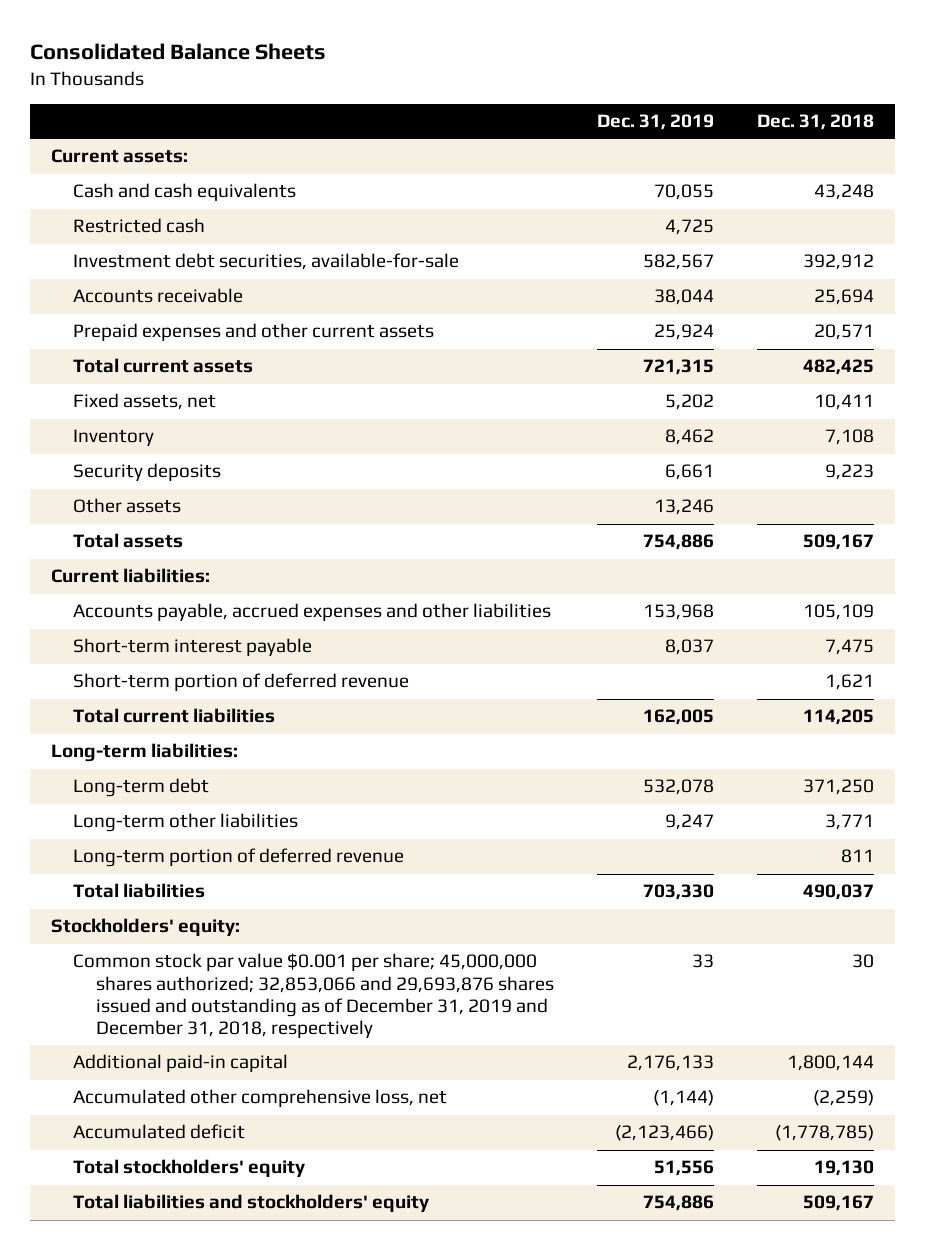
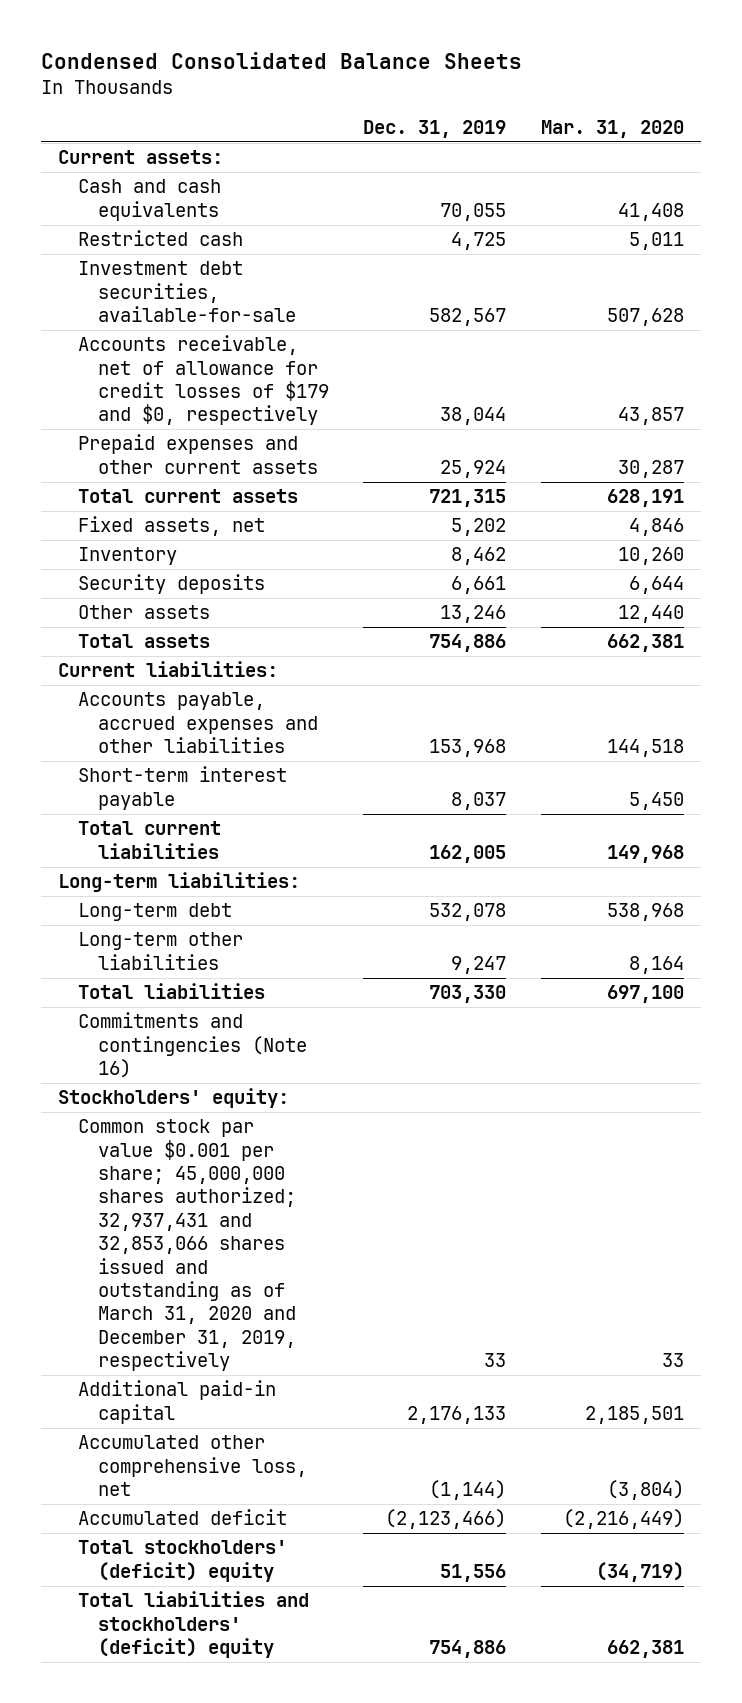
- Consolidated Balance Sheets
+ Condensed Consolidated Balance Sheets
- | Dec. 31, 2019 | Dec. 31, 2018
+ | Dec. 31, 2019 | Mar. 31, 2020
- Accounts receivable | 38,044 | 25,694
+ Accounts receivable, net of allowance for credit losses of $179 and $0, respectively | 38,044 | 43,857
- Short-term portion of deferred revenue | | 1,621
- Long-term portion of deferred revenue | | 811
+ Commitments and contingencies (Note 16)
- Common stock par value $0.001 per share; 45,000,000 shares authorized; 32,853,066 and 29,693,876 shares issued and outstanding as of December 31, 2019 and December 31, 2018, respectively | 33 | 30
+ Common stock par value $0.001 per share; 45,000,000 shares authorized; 32,937,431 and 32,853,066 shares issued and outstanding as of March 31, 2020 and December 31, 2019, respectively | 33 | 33
- Total stockholders' equity | 51,556 | 19,130
- Total liabilities and stockholders' equity | 754,886 | 509,167
+ Total stockholders' (deficit) equity | 51,556 | (34,719)
+ Total liabilities and stockholders' (deficit) equity | 754,886 | 662,381

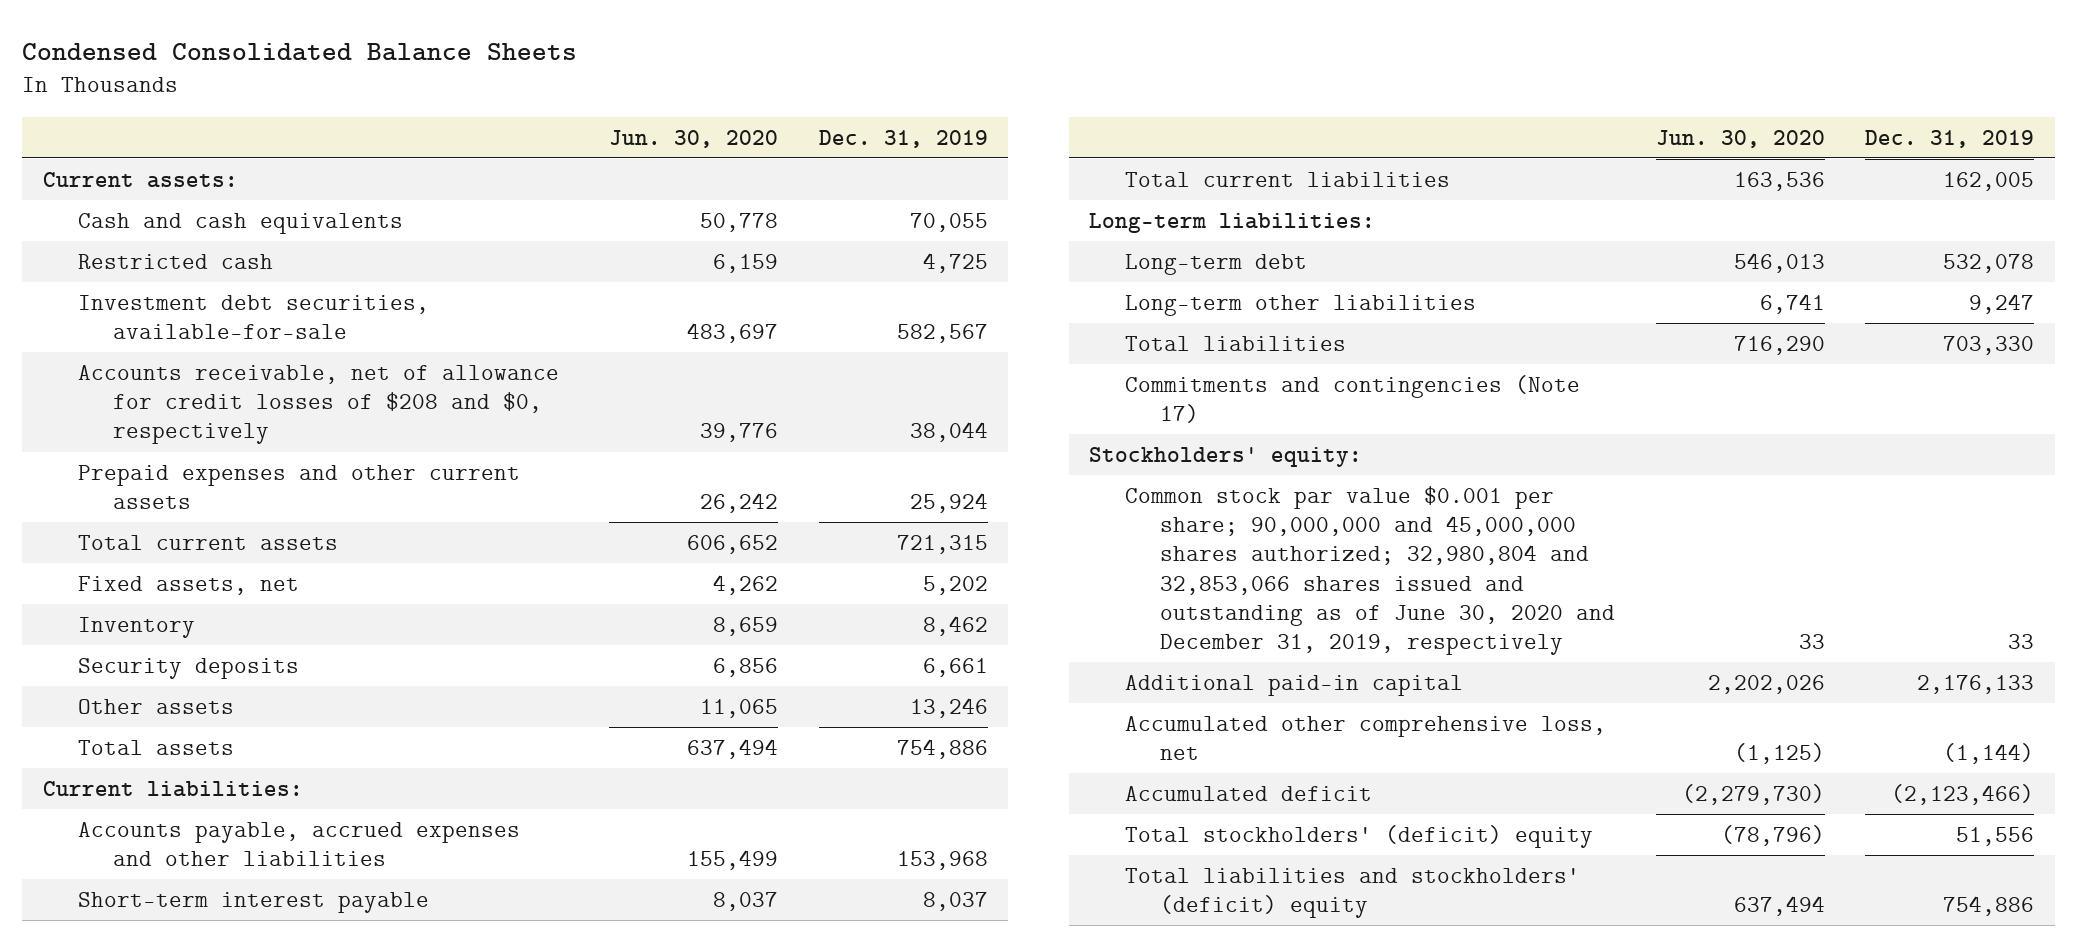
- | Dec. 31, 2019 | Mar. 31, 2020
+ | Jun. 30, 2020 | Dec. 31, 2019
- Accounts receivable, net of allowance for credit losses of $179 and $0, respectively | 38,044 | 43,857
+ Accounts receivable, net of allowance for credit losses of $208 and $0, respectively | 39,776 | 38,044
- Commitments and contingencies (Note 16)
+ Commitments and contingencies (Note 17)
- Common stock par value $0.001 per share; 45,000,000 shares authorized; 32,937,431 and 32,853,066 shares issued and outstanding as of March 31, 2020 and December 31, 2019, respectively | 33 | 33
+ Common stock par value $0.001 per share; 90,000,000 and 45,000,000 shares authorized; 32,980,804 and 32,853,066 shares issued and outstanding as of June 30, 2020 and December 31, 2019, respectively | 33 | 33

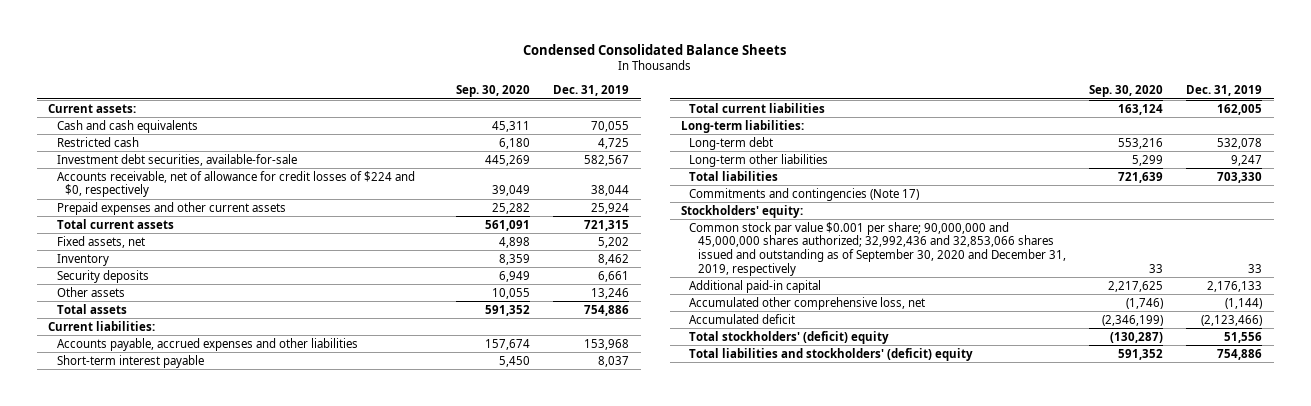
- | Jun. 30, 2020 | Dec. 31, 2019
+ | Sep. 30, 2020 | Dec. 31, 2019
- Accounts receivable, net of allowance for credit losses of $208 and $0, respectively | 39,776 | 38,044
+ Accounts receivable, net of allowance for credit losses of $224 and $0, respectively | 39,049 | 38,044
- Common stock par value $0.001 per share; 90,000,000 and 45,000,000 shares authorized; 32,980,804 and 32,853,066 shares issued and outstanding as of June 30, 2020 and December 31, 2019, respectively | 33 | 33
+ Common stock par value $0.001 per share; 90,000,000 and 45,000,000 shares authorized; 32,992,436 and 32,853,066 shares issued and outstanding as of September 30, 2020 and December 31, 2019, respectively | 33 | 33

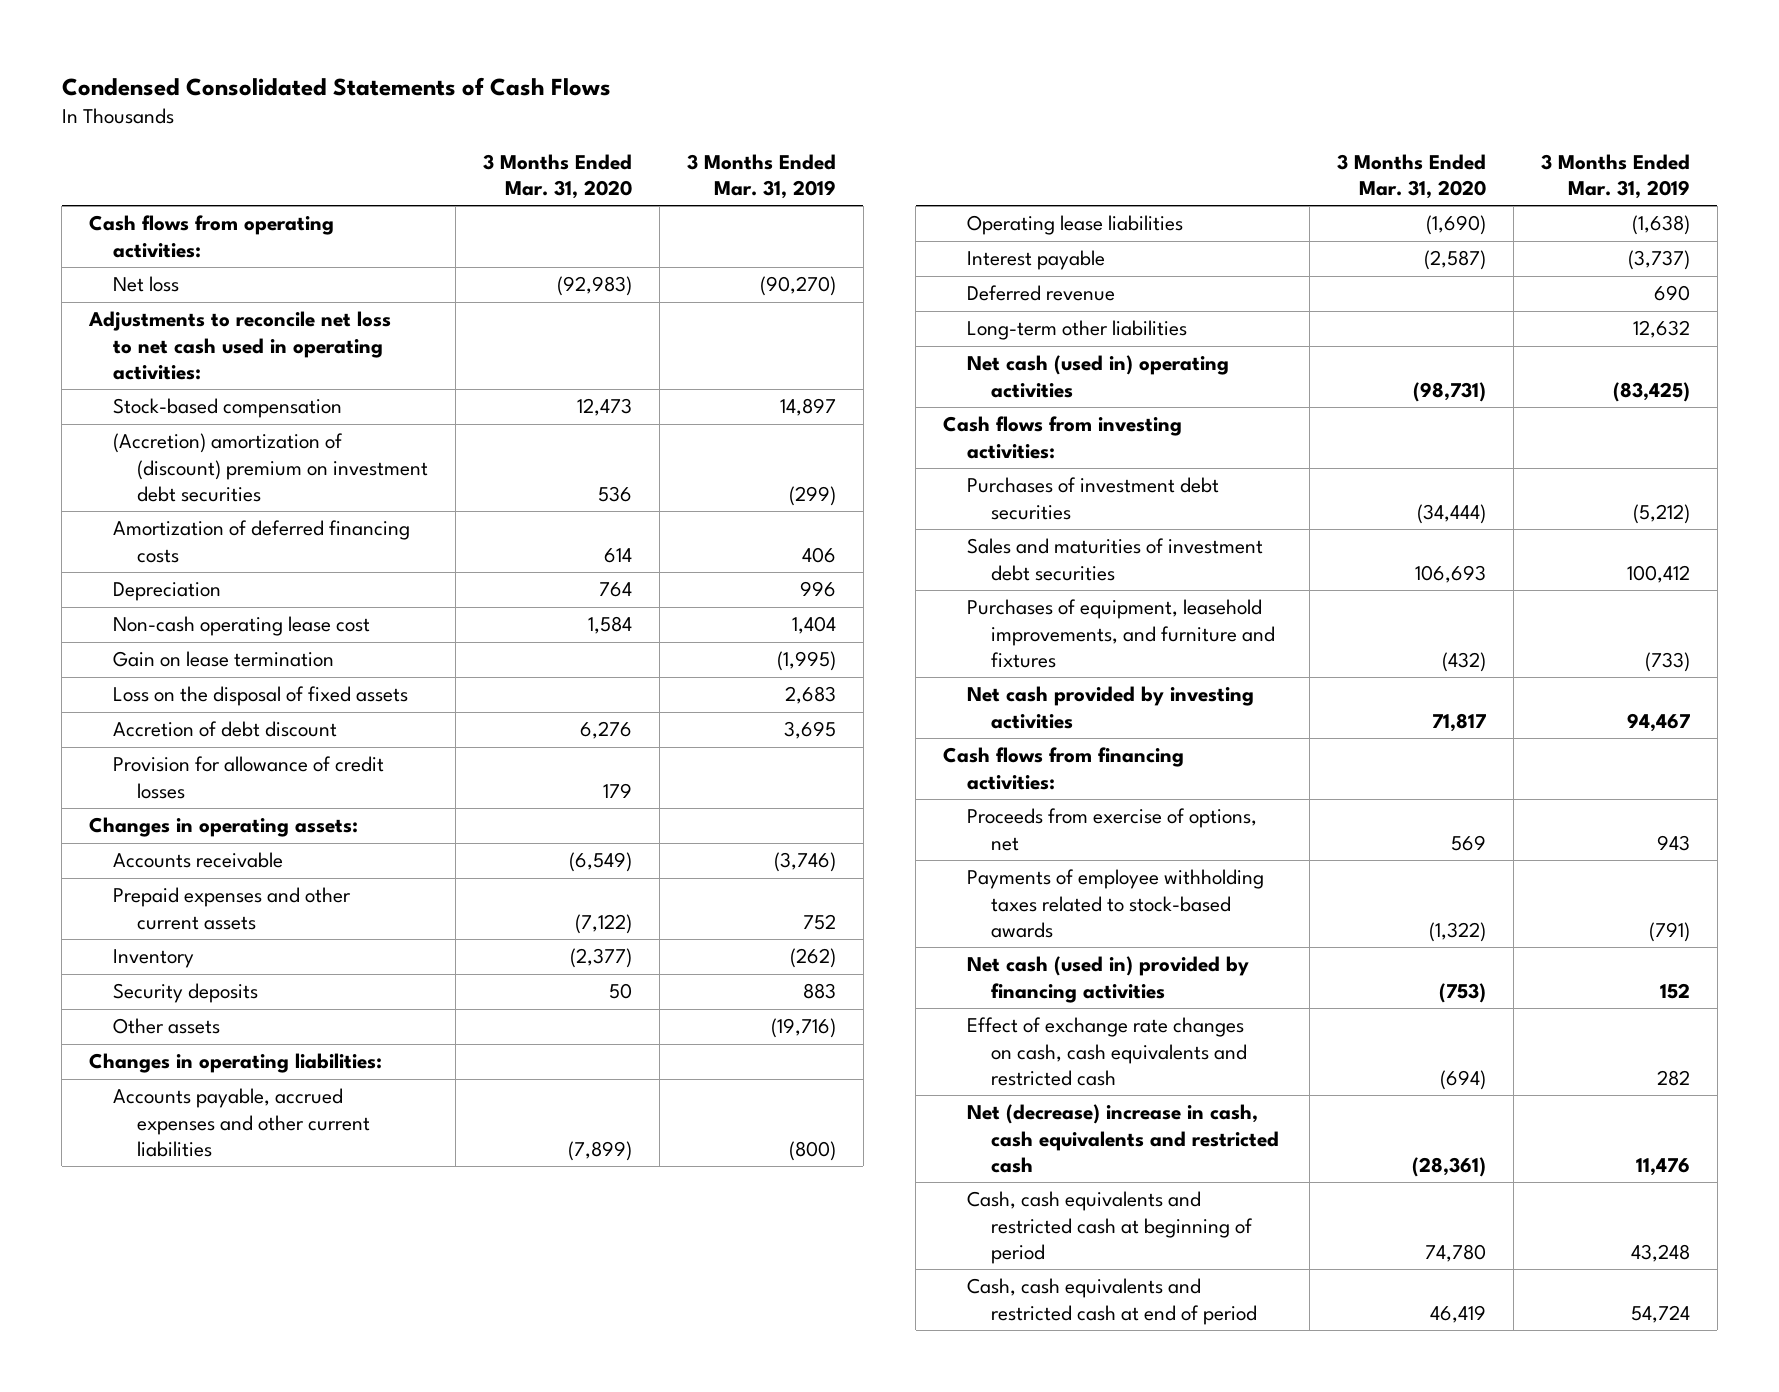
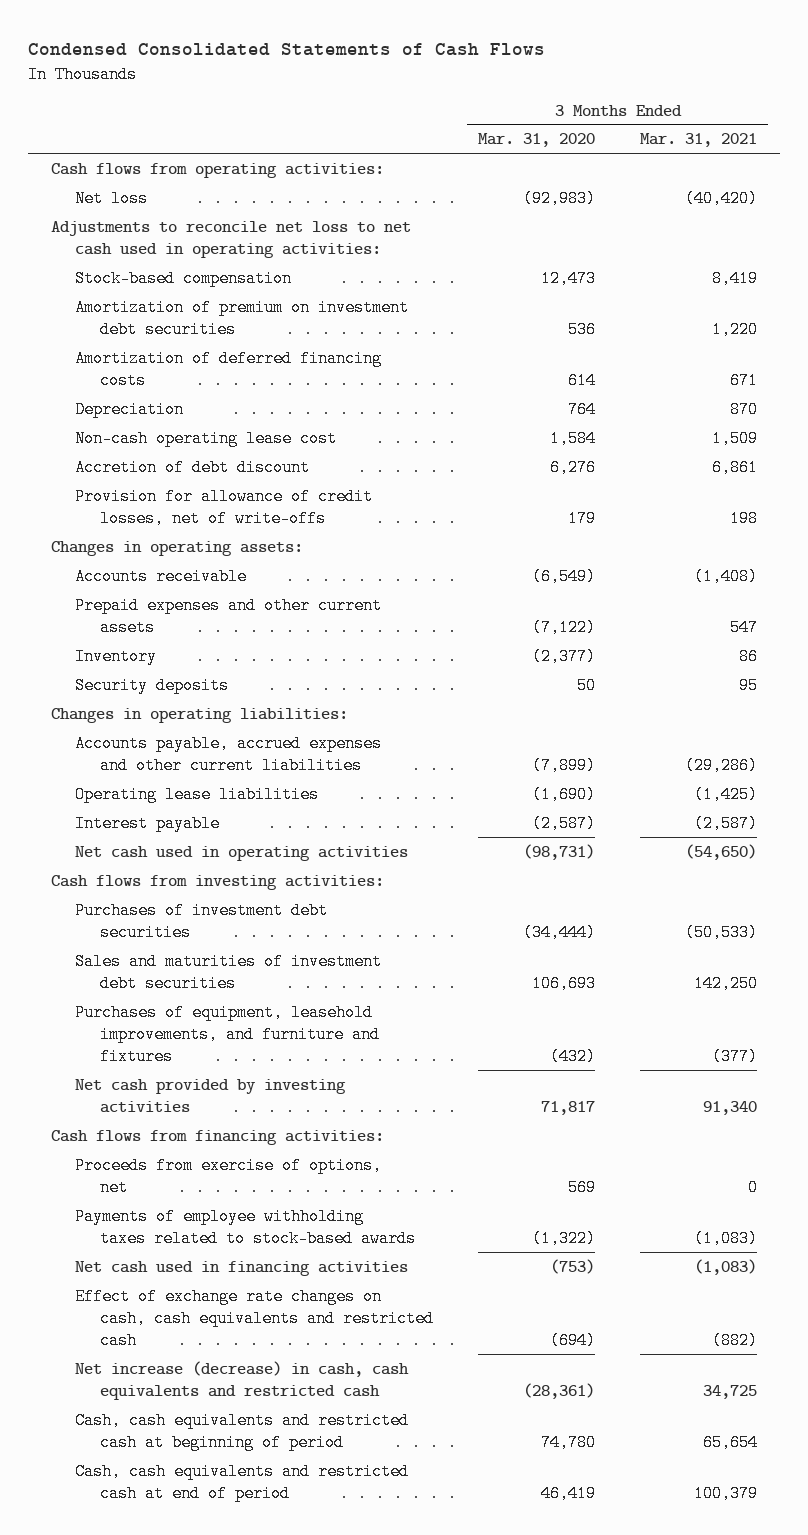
- | 3 Months Ended Mar. 31, 2020 | 3 Months Ended Mar. 31, 2019
+ | 3 Months Ended Mar. 31, 2020 | 3 Months Ended Mar. 31, 2021
- (Accretion) amortization of (discount) premium on investment debt securities | 536 | (299)
+ Amortization of premium on investment debt securities | 536 | 1,220
- Gain on lease termination | | (1,995)
- Loss on the disposal of fixed assets | | 2,683
- Provision for allowance of credit losses | 179 |
+ Provision for allowance of credit losses, net of write-offs | 179 | 198
- Other assets | | (19,716)
- Deferred revenue | | 690
- Long-term other liabilities | | 12,632
- Net cash (used in) operating activities | (98,731) | (83,425)
+ Net cash used in operating activities | (98,731) | (54,650)
- Net cash (used in) provided by financing activities | (753) | 152
+ Net cash used in financing activities | (753) | (1,083)
- Net (decrease) increase in cash, cash equivalents and restricted cash | (28,361) | 11,476
+ Net increase (decrease) in cash, cash equivalents and restricted cash | (28,361) | 34,725

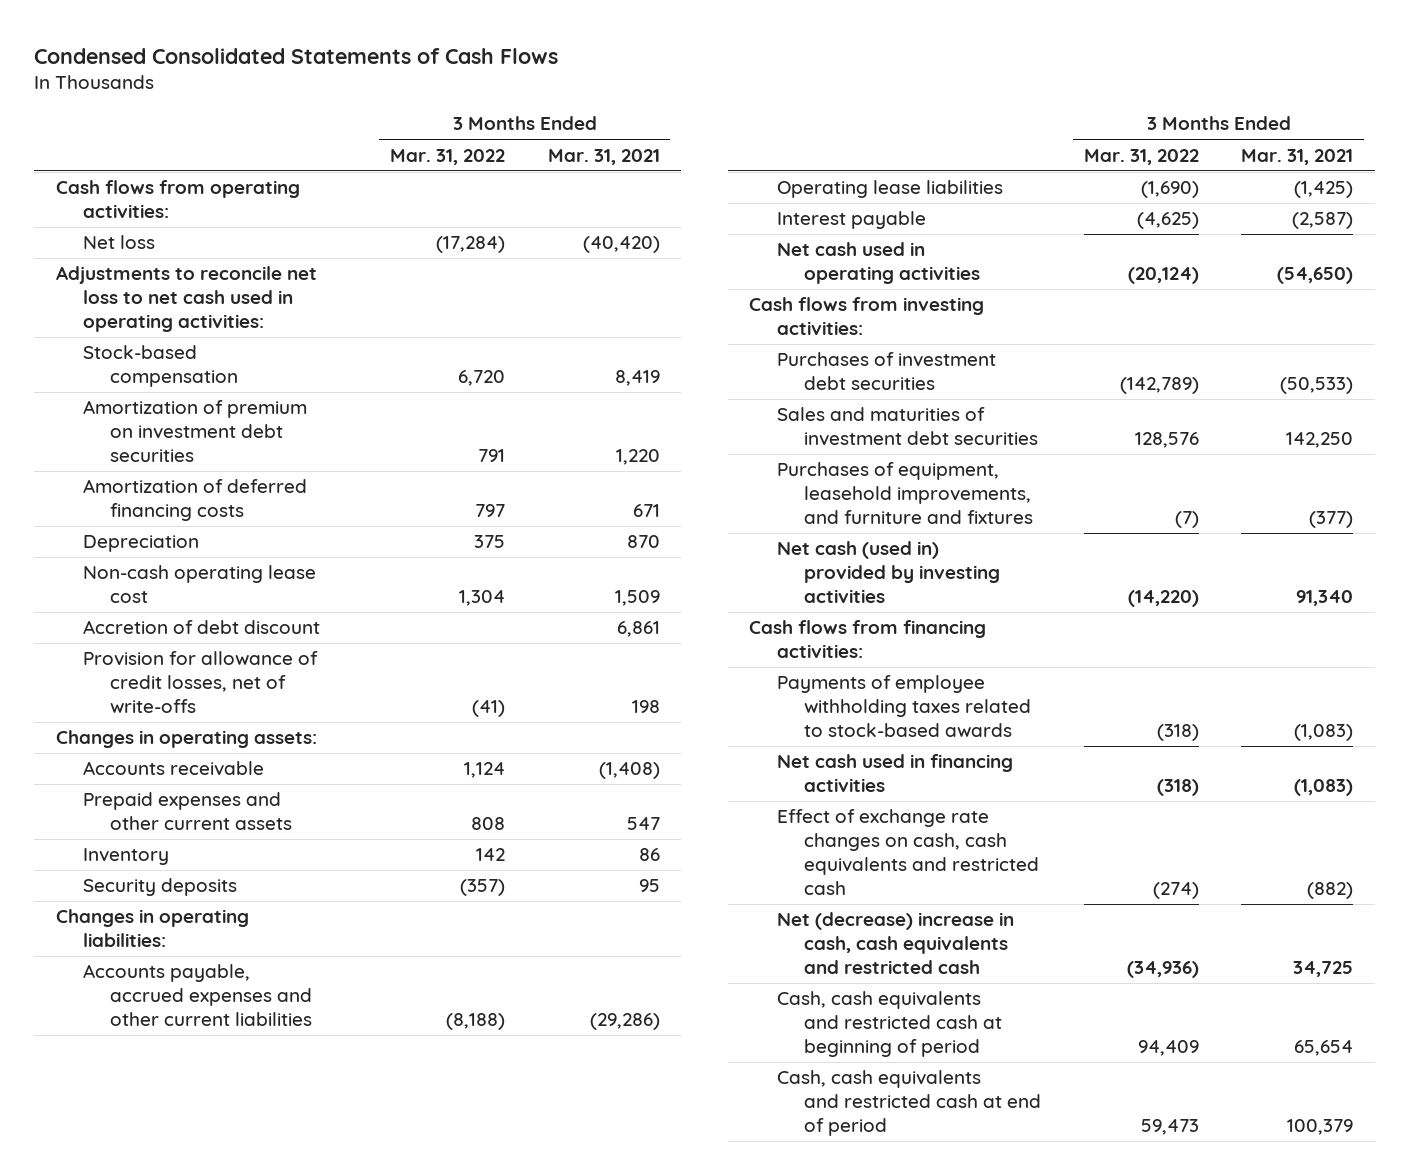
- | 3 Months Ended Mar. 31, 2020 | 3 Months Ended Mar. 31, 2021
+ | 3 Months Ended Mar. 31, 2022 | 3 Months Ended Mar. 31, 2021
- Net cash provided by investing activities | 71,817 | 91,340
+ Net cash (used in) provided by investing activities | (14,220) | 91,340
- Proceeds from exercise of options, net | 569 | 0
- Net increase (decrease) in cash, cash equivalents and restricted cash | (28,361) | 34,725
+ Net (decrease) increase in cash, cash equivalents and restricted cash | (34,936) | 34,725

